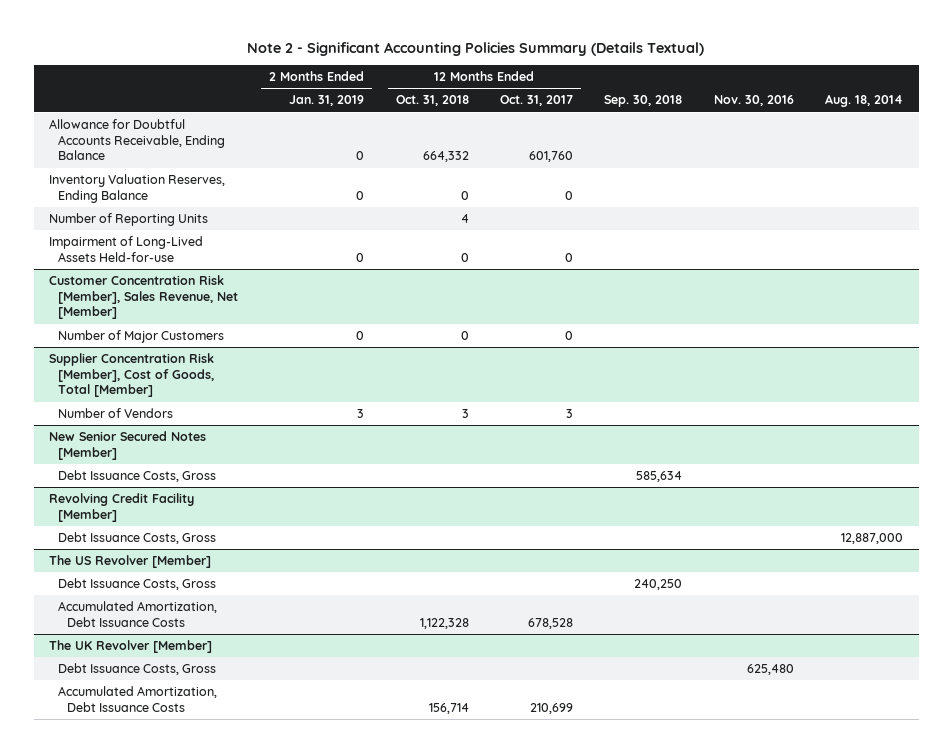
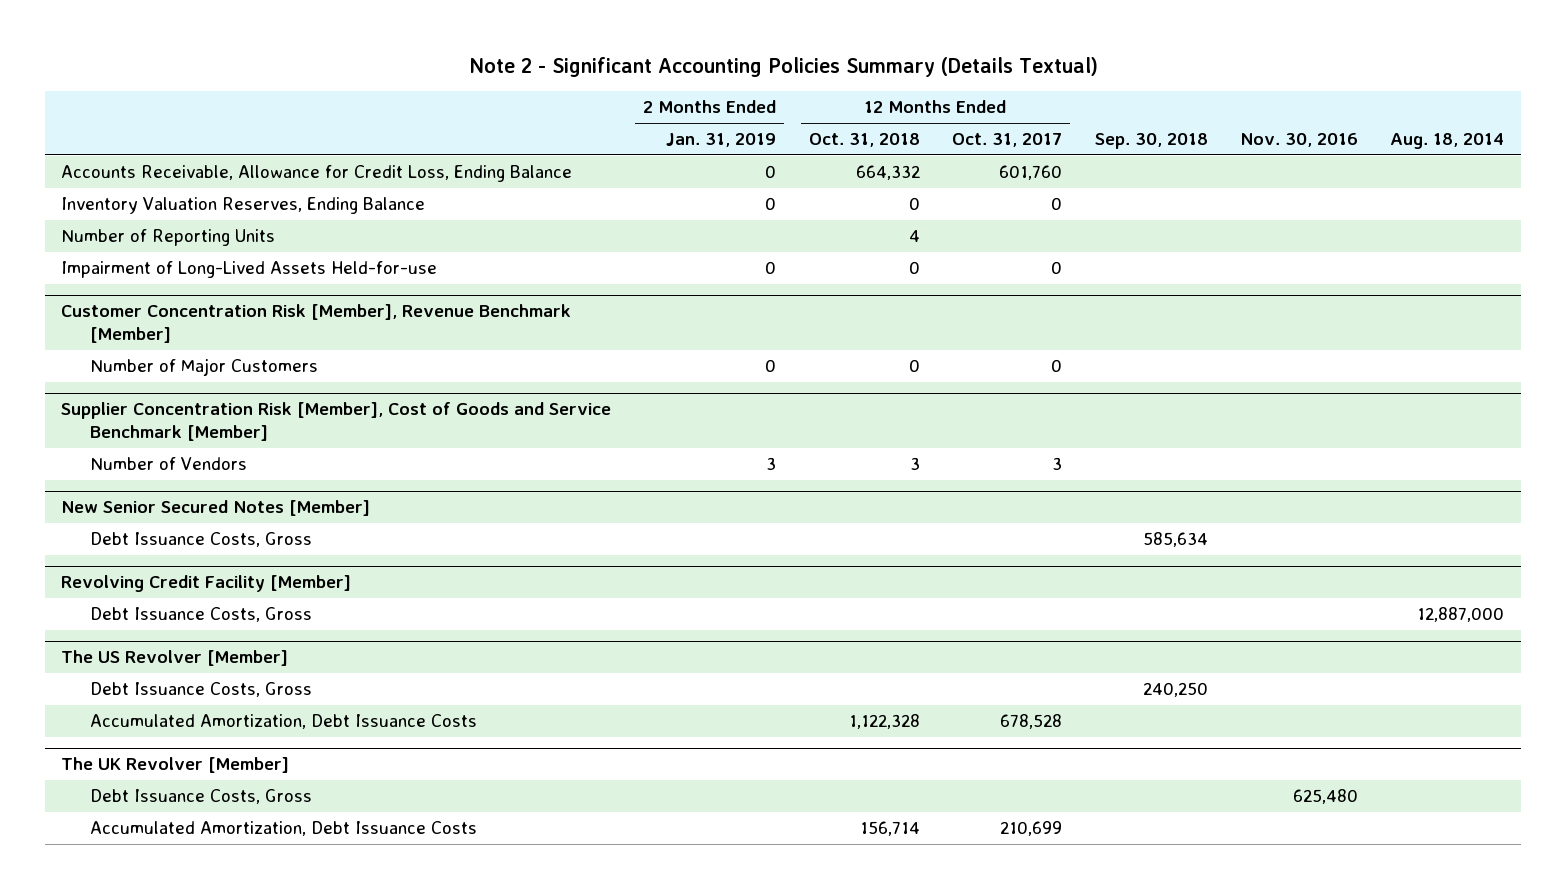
- Allowance for Doubtful Accounts Receivable, Ending Balance | 0 | 664,332 | 601,760 | | |
+ Accounts Receivable, Allowance for Credit Loss, Ending Balance | 0 | 664,332 | 601,760 | | |
- Customer Concentration Risk [Member], Sales Revenue, Net [Member]
+ Customer Concentration Risk [Member], Revenue Benchmark [Member]
- Supplier Concentration Risk [Member], Cost of Goods, Total [Member]
+ Supplier Concentration Risk [Member], Cost of Goods and Service Benchmark [Member]

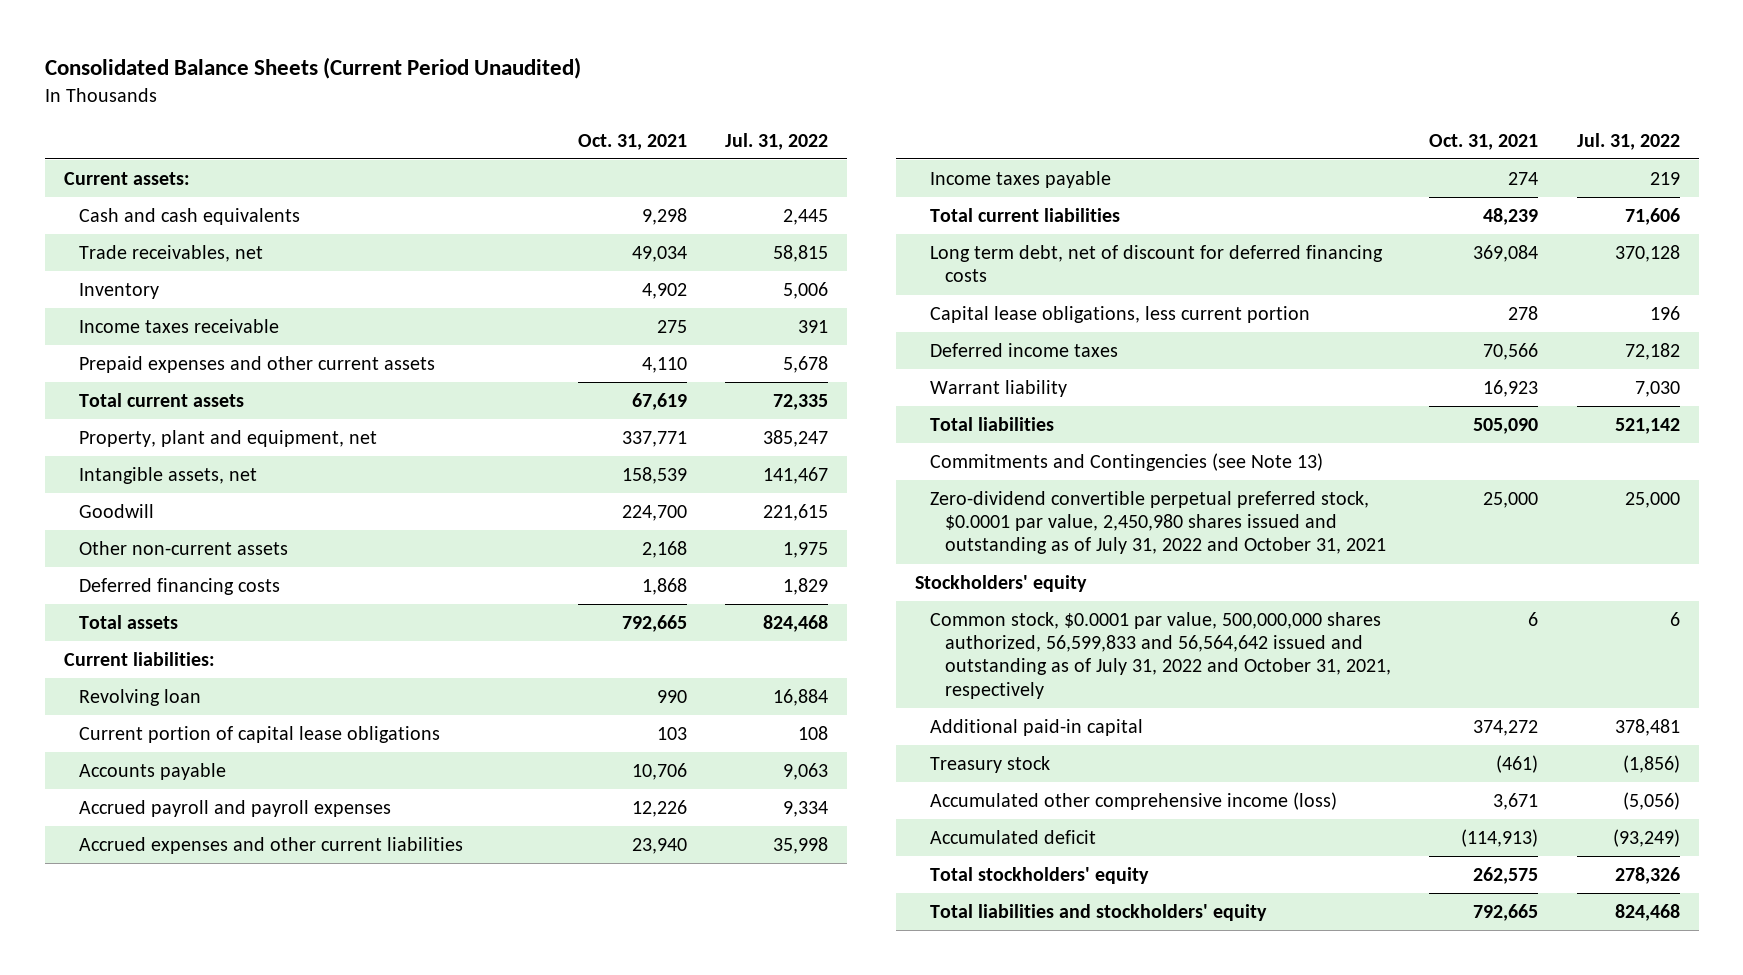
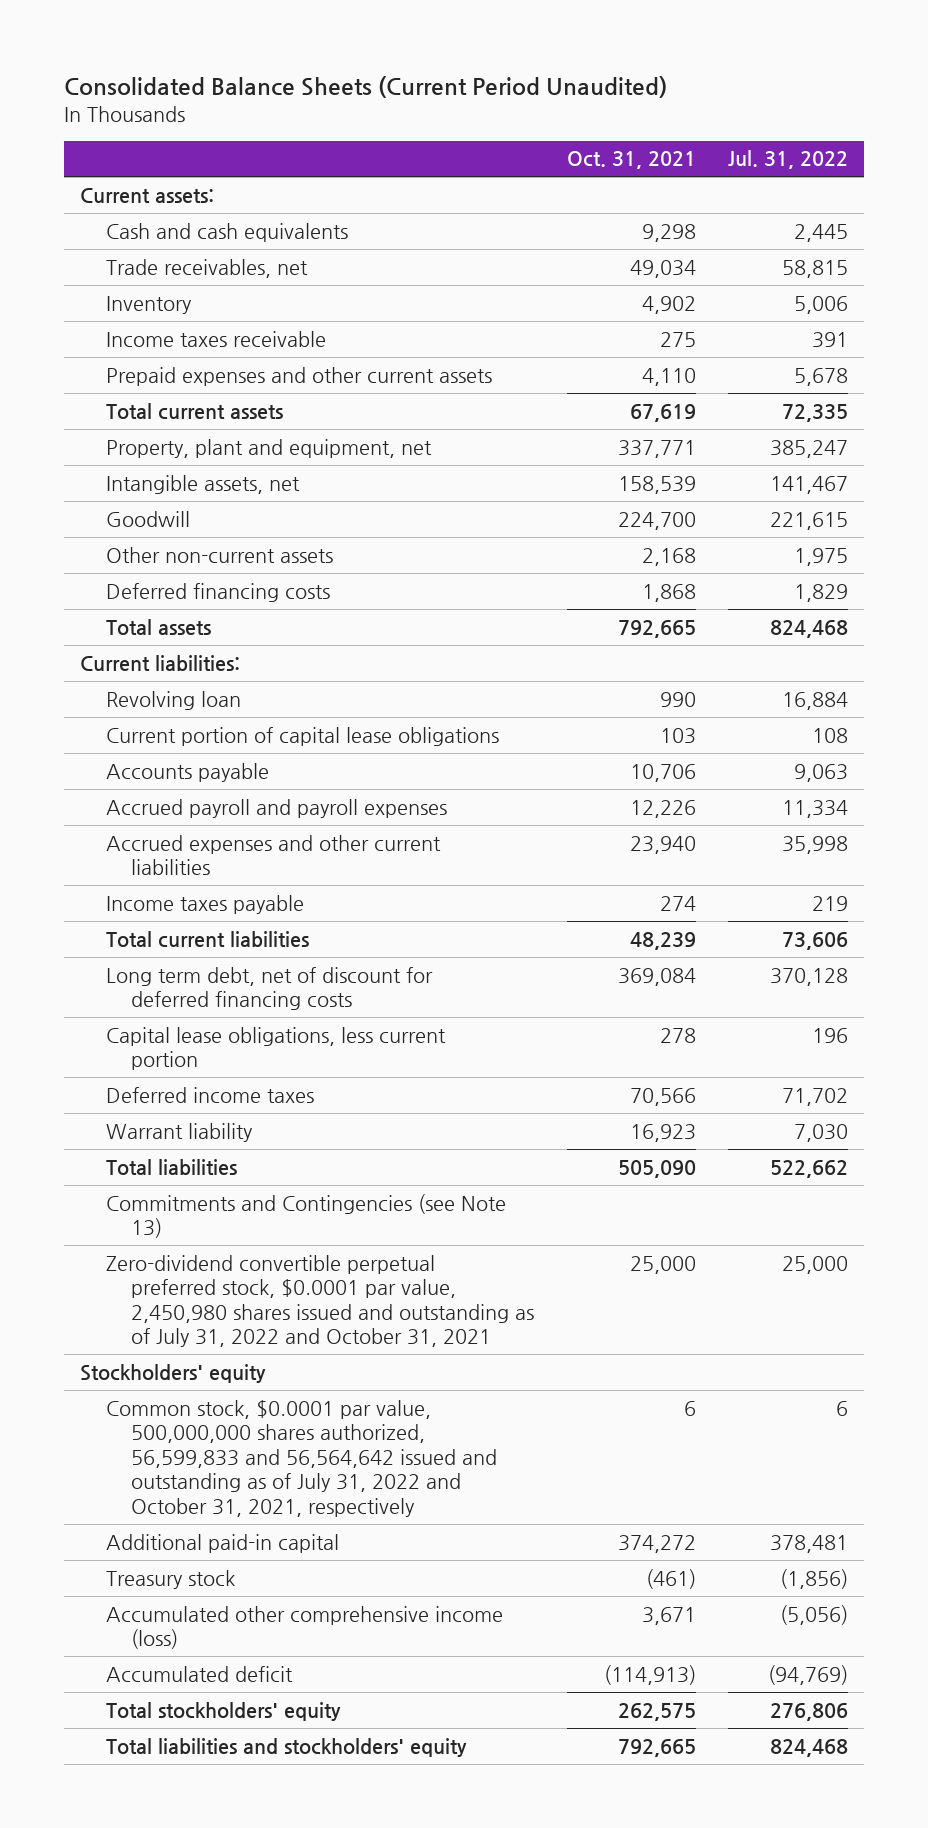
- Accrued payroll and payroll expenses | 12,226 | 9,334
+ Accrued payroll and payroll expenses | 12,226 | 11,334
- Total current liabilities | 48,239 | 71,606
+ Total current liabilities | 48,239 | 73,606
- Deferred income taxes | 70,566 | 72,182
+ Deferred income taxes | 70,566 | 71,702
- Total liabilities | 505,090 | 521,142
+ Total liabilities | 505,090 | 522,662
- Accumulated deficit | (114,913) | (93,249)
- Total stockholders' equity | 262,575 | 278,326
+ Accumulated deficit | (114,913) | (94,769)
+ Total stockholders' equity | 262,575 | 276,806

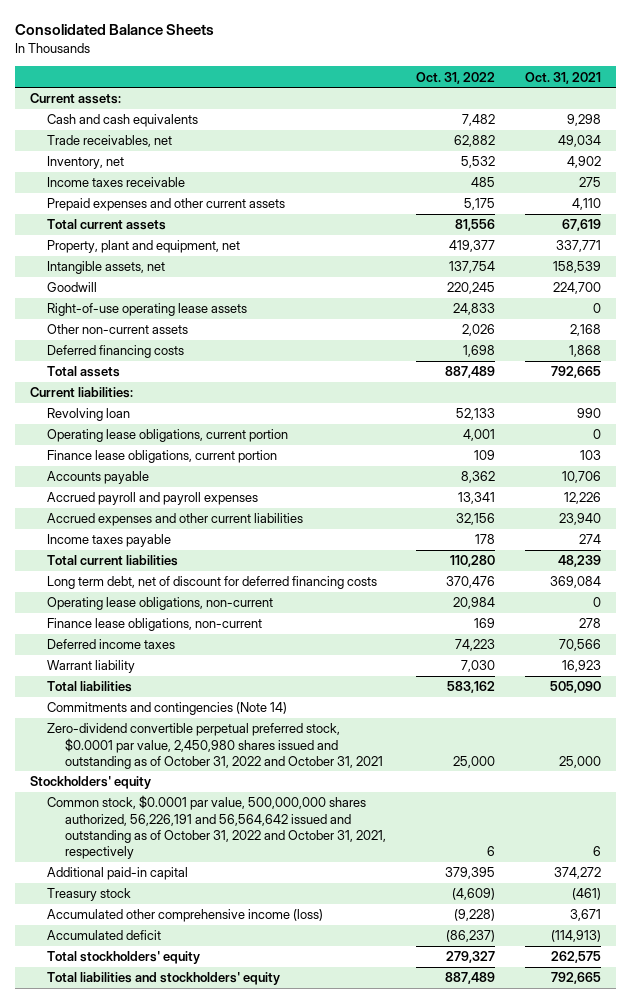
- Consolidated Balance Sheets (Current Period Unaudited)
+ Consolidated Balance Sheets
- | Oct. 31, 2021 | Jul. 31, 2022
+ | Oct. 31, 2022 | Oct. 31, 2021
- Inventory | 4,902 | 5,006
+ Inventory, net | 5,532 | 4,902
+ Right-of-use operating lease assets | 24,833 | 0
- Current portion of capital lease obligations | 103 | 108
+ Operating lease obligations, current portion | 4,001 | 0
+ Finance lease obligations, current portion | 109 | 103
- Capital lease obligations, less current portion | 278 | 196
+ Operating lease obligations, non-current | 20,984 | 0
+ Finance lease obligations, non-current | 169 | 278
- Commitments and Contingencies (see Note 13)
- Zero-dividend convertible perpetual preferred stock, $0.0001 par value, 2,450,980 shares issued and outstanding as of July 31, 2022 and October 31, 2021 | 25,000 | 25,000
+ Commitments and contingencies (Note 14)
+ Zero-dividend convertible perpetual preferred stock, $0.0001 par value, 2,450,980 shares issued and outstanding as of October 31, 2022 and October 31, 2021 | 25,000 | 25,000
- Common stock, $0.0001 par value, 500,000,000 shares authorized, 56,599,833 and 56,564,642 issued and outstanding as of July 31, 2022 and October 31, 2021, respectively | 6 | 6
+ Common stock, $0.0001 par value, 500,000,000 shares authorized, 56,226,191 and 56,564,642 issued and outstanding as of October 31, 2022 and October 31, 2021, respectively | 6 | 6

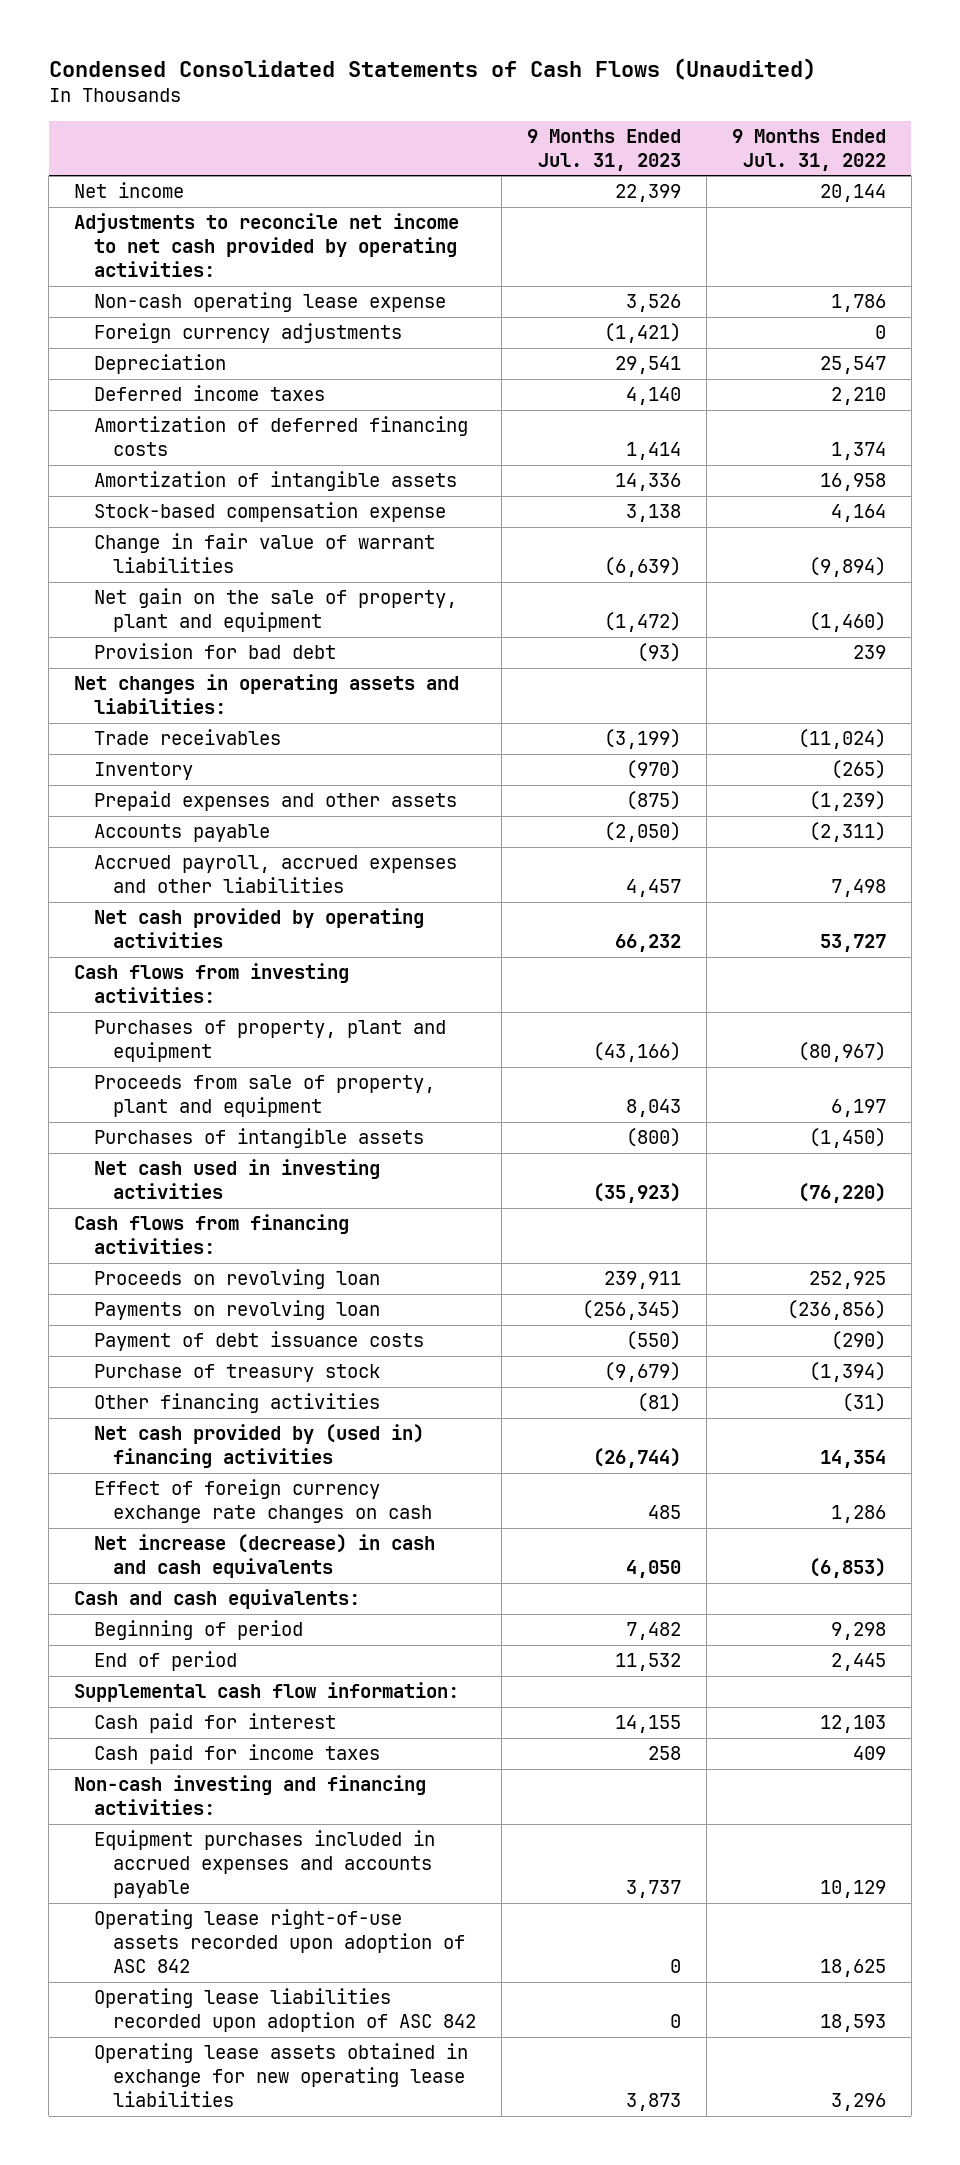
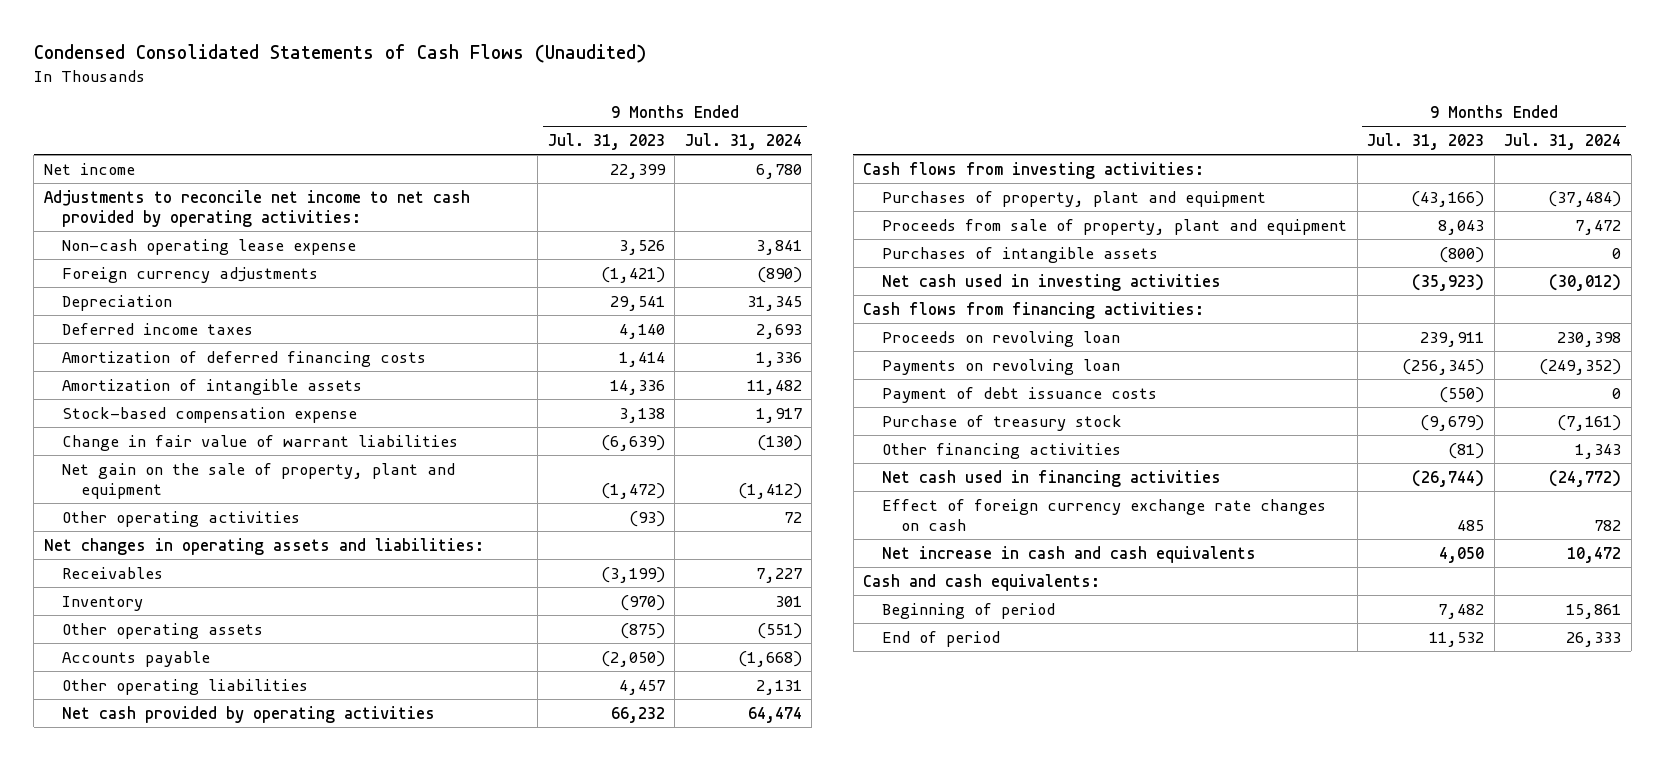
- | 9 Months Ended Jul. 31, 2023 | 9 Months Ended Jul. 31, 2022
+ | 9 Months Ended Jul. 31, 2023 | 9 Months Ended Jul. 31, 2024
- Provision for bad debt | (93) | 239
+ Other operating activities | (93) | 72
- Trade receivables | (3,199) | (11,024)
+ Receivables | (3,199) | 7,227
- Prepaid expenses and other assets | (875) | (1,239)
+ Other operating assets | (875) | (551)
- Accrued payroll, accrued expenses and other liabilities | 4,457 | 7,498
+ Other operating liabilities | 4,457 | 2,131
- Net cash provided by (used in) financing activities | (26,744) | 14,354
+ Net cash used in financing activities | (26,744) | (24,772)
- Net increase (decrease) in cash and cash equivalents | 4,050 | (6,853)
+ Net increase in cash and cash equivalents | 4,050 | 10,472
- Supplemental cash flow information:
- Cash paid for interest | 14,155 | 12,103
- Cash paid for income taxes | 258 | 409
- Non-cash investing and financing activities:
- Equipment purchases included in accrued expenses and accounts payable | 3,737 | 10,129
- Operating lease right-of-use assets recorded upon adoption of ASC 842 | 0 | 18,625
- Operating lease liabilities recorded upon adoption of ASC 842 | 0 | 18,593
- Operating lease assets obtained in exchange for new operating lease liabilities | 3,873 | 3,296

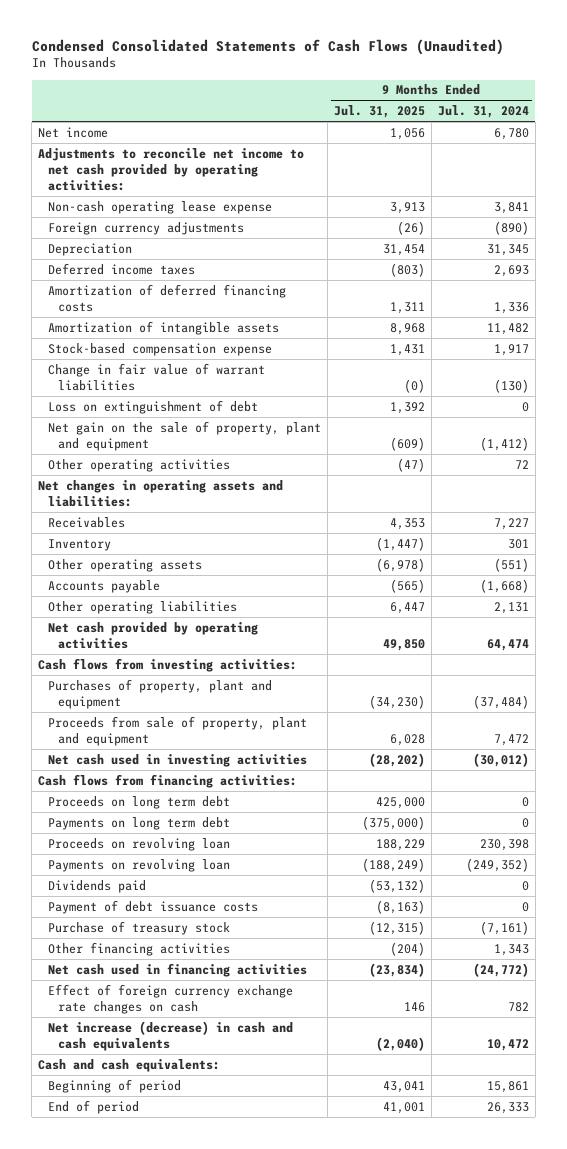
- | 9 Months Ended Jul. 31, 2023 | 9 Months Ended Jul. 31, 2024
+ | 9 Months Ended Jul. 31, 2025 | 9 Months Ended Jul. 31, 2024
+ Loss on extinguishment of debt | 1,392 | 0
- Purchases of intangible assets | (800) | 0
+ Proceeds on long term debt | 425,000 | 0
+ Payments on long term debt | (375,000) | 0
+ Dividends paid | (53,132) | 0
- Net increase in cash and cash equivalents | 4,050 | 10,472
+ Net increase (decrease) in cash and cash equivalents | (2,040) | 10,472

